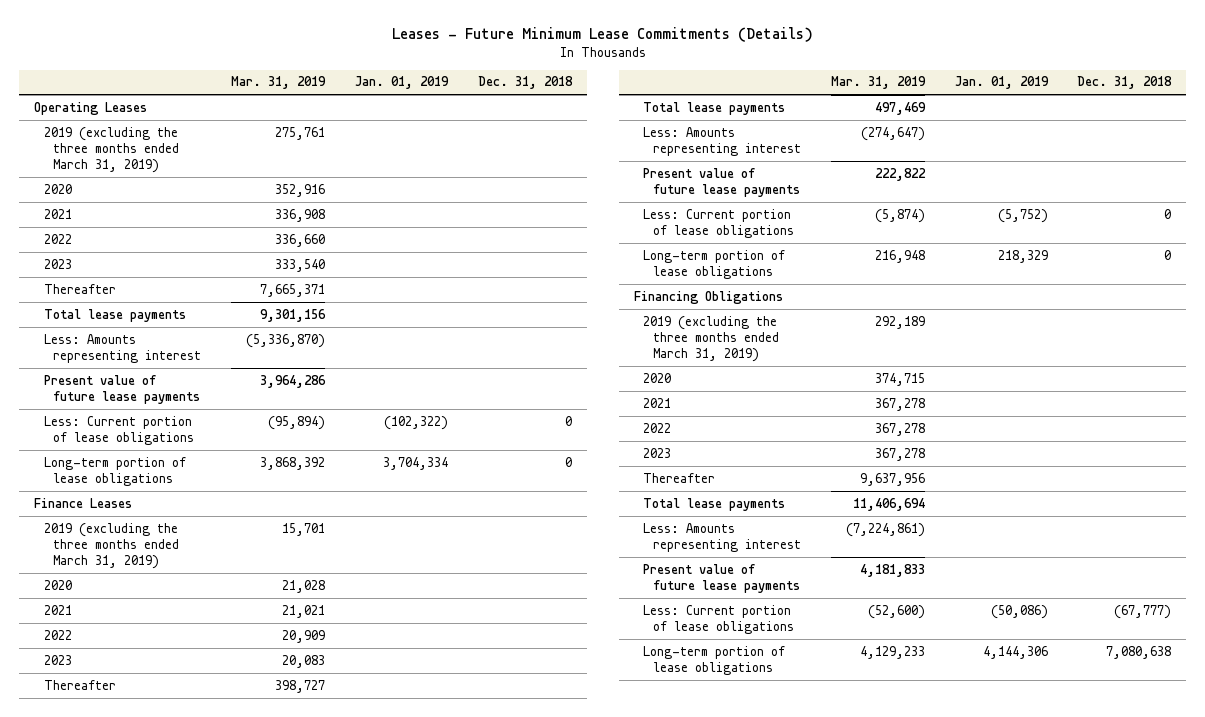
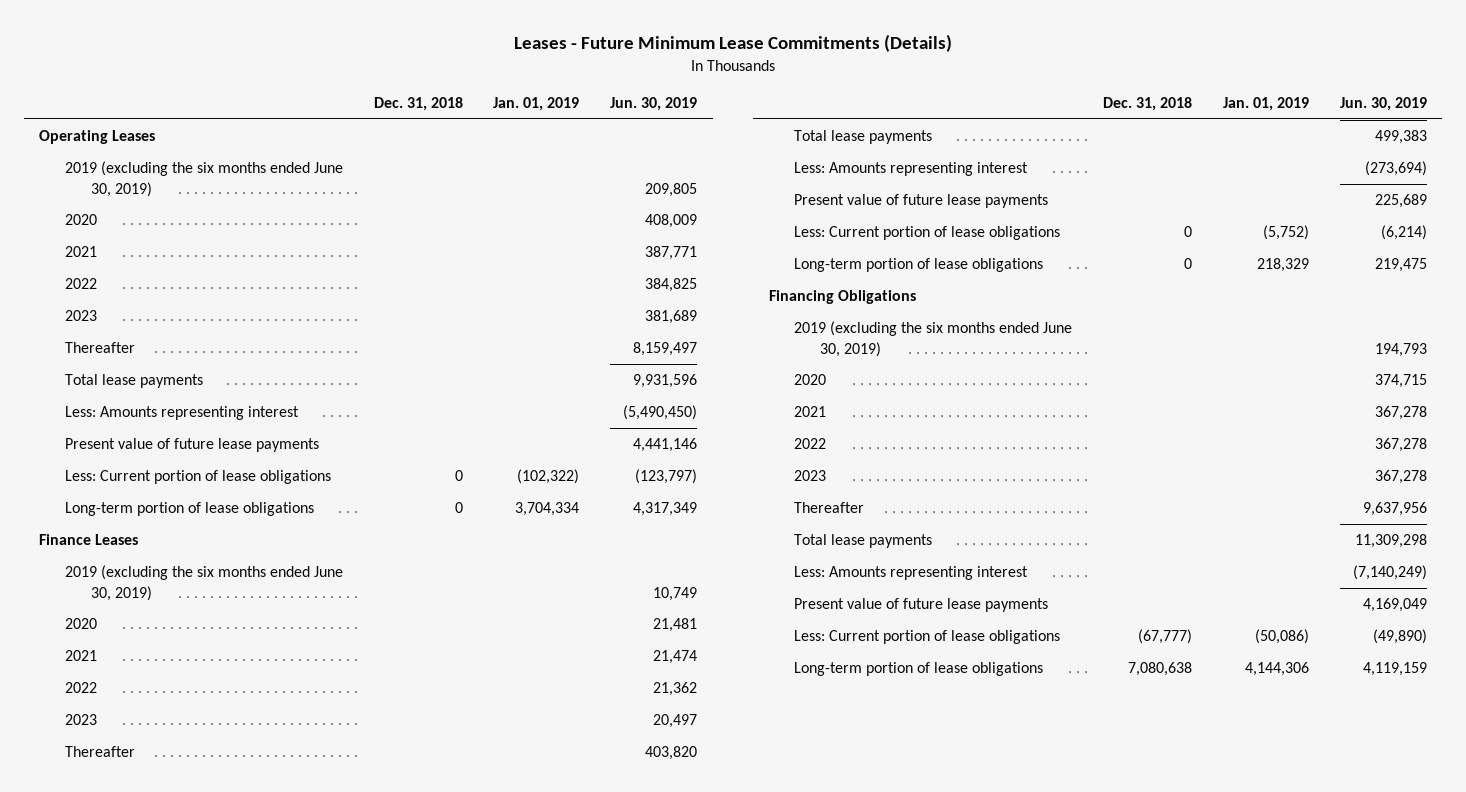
- | Mar. 31, 2019 | Jan. 01, 2019 | Dec. 31, 2018
+ | Dec. 31, 2018 | Jan. 01, 2019 | Jun. 30, 2019
- 2019 (excluding the three months ended March 31, 2019) | 275,761 | |
+ 2019 (excluding the six months ended June 30, 2019) | | | 209,805
- 2019 (excluding the three months ended March 31, 2019) | 15,701 | |
+ 2019 (excluding the six months ended June 30, 2019) | | | 10,749
- 2019 (excluding the three months ended March 31, 2019) | 292,189 | |
+ 2019 (excluding the six months ended June 30, 2019) | | | 194,793

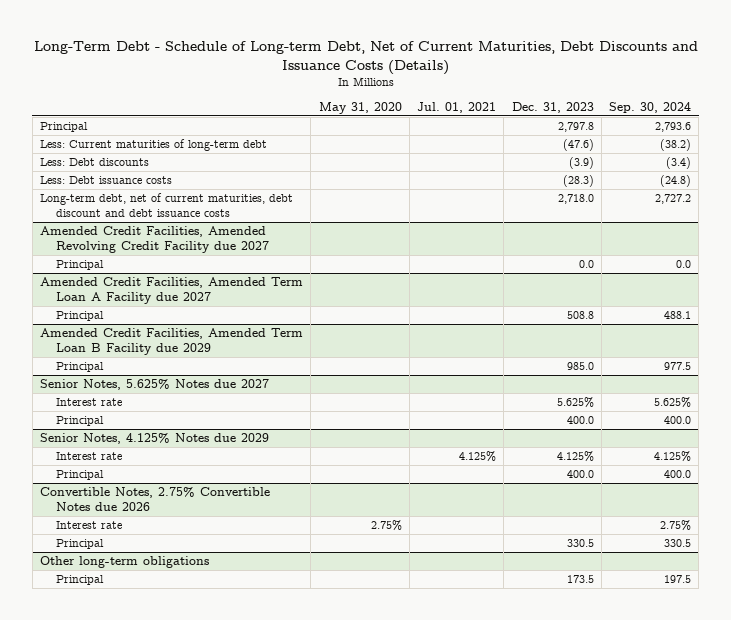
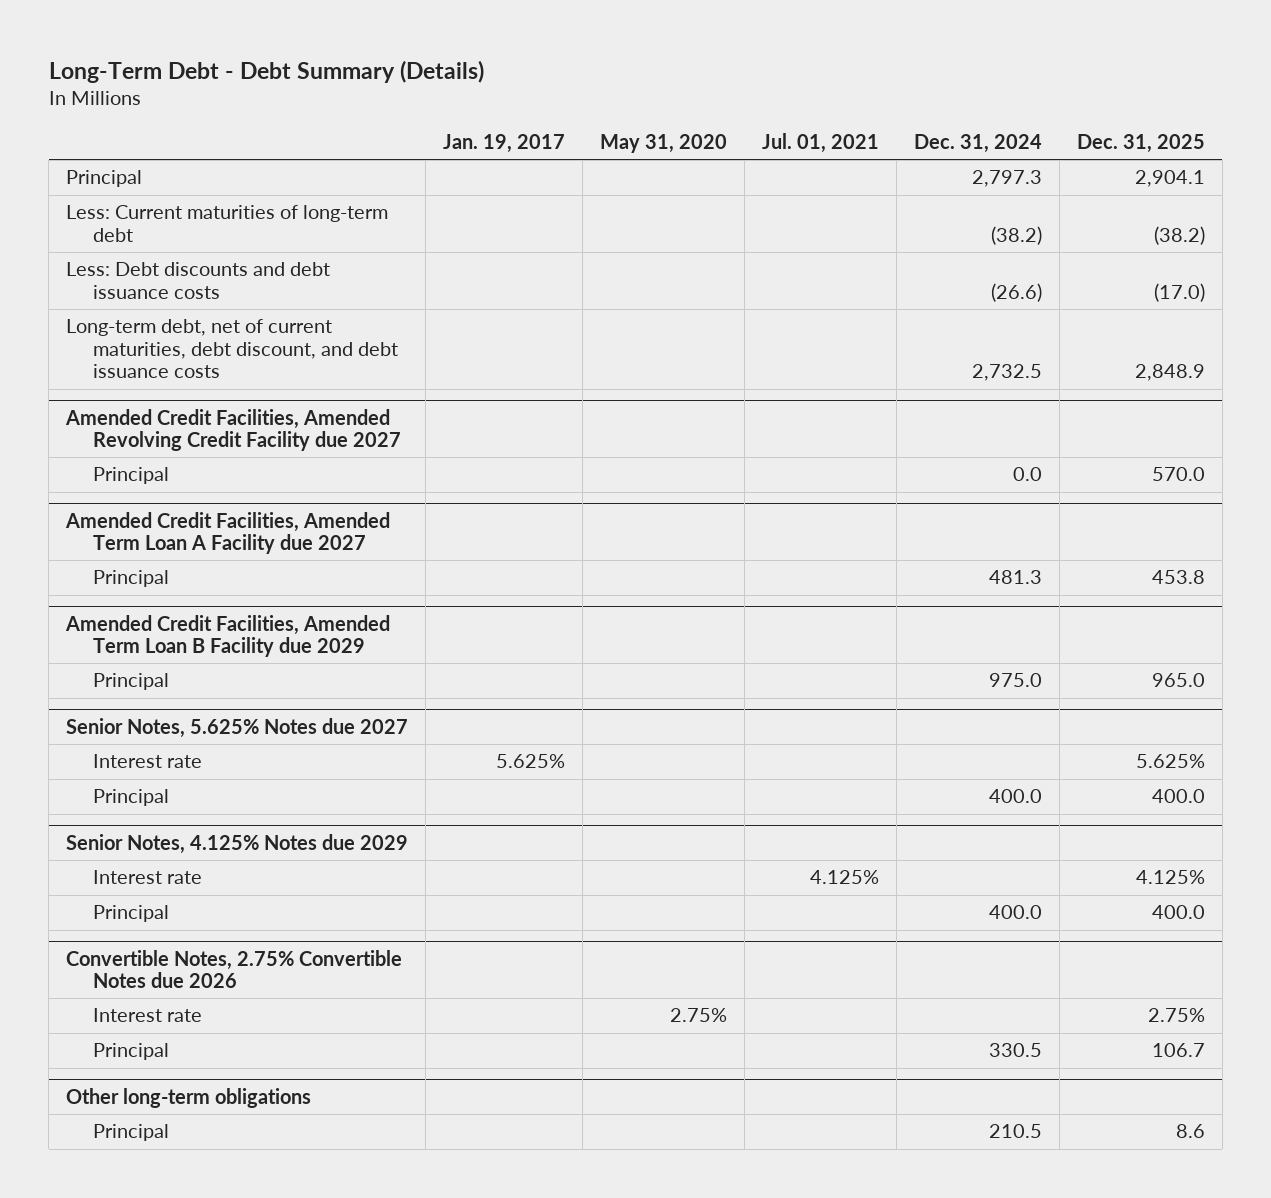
- Long-Term Debt - Schedule of Long-term Debt, Net of Current Maturities, Debt Discounts and Issuance Costs (Details)
+ Long-Term Debt - Debt Summary (Details)
- | May 31, 2020 | Jul. 01, 2021 | Dec. 31, 2023 | Sep. 30, 2024
+ | Jan. 19, 2017 | May 31, 2020 | Jul. 01, 2021 | Dec. 31, 2024 | Dec. 31, 2025
- Less: Debt discounts | | | (3.9) | (3.4)
- Less: Debt issuance costs | | | (28.3) | (24.8)
- Long-term debt, net of current maturities, debt discount and debt issuance costs | | | 2,718.0 | 2,727.2
+ Less: Debt discounts and debt issuance costs | | | | (26.6) | (17.0)
+ Long-term debt, net of current maturities, debt discount, and debt issuance costs | | | | 2,732.5 | 2,848.9

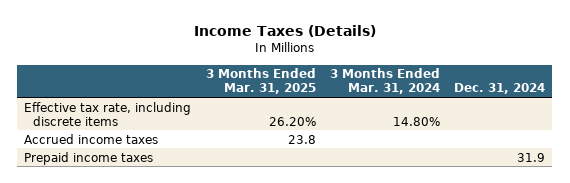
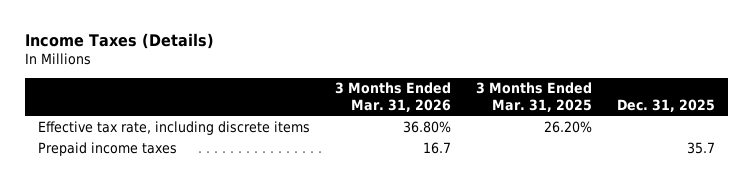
- | 3 Months Ended Mar. 31, 2025 | 3 Months Ended Mar. 31, 2024 | Dec. 31, 2024
+ | 3 Months Ended Mar. 31, 2026 | 3 Months Ended Mar. 31, 2025 | Dec. 31, 2025
- Accrued income taxes | 23.8 | |

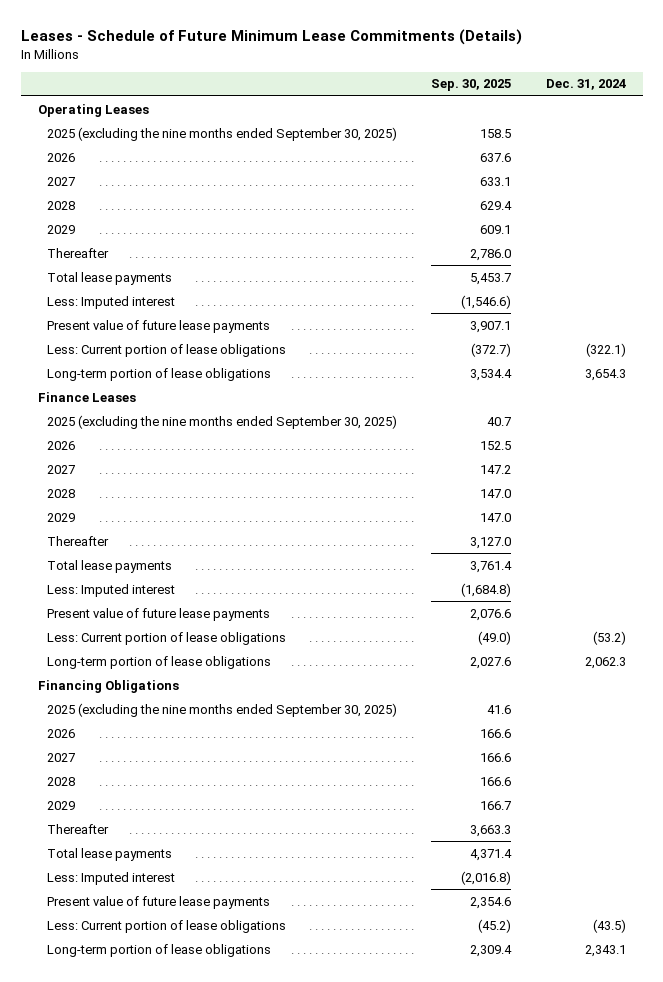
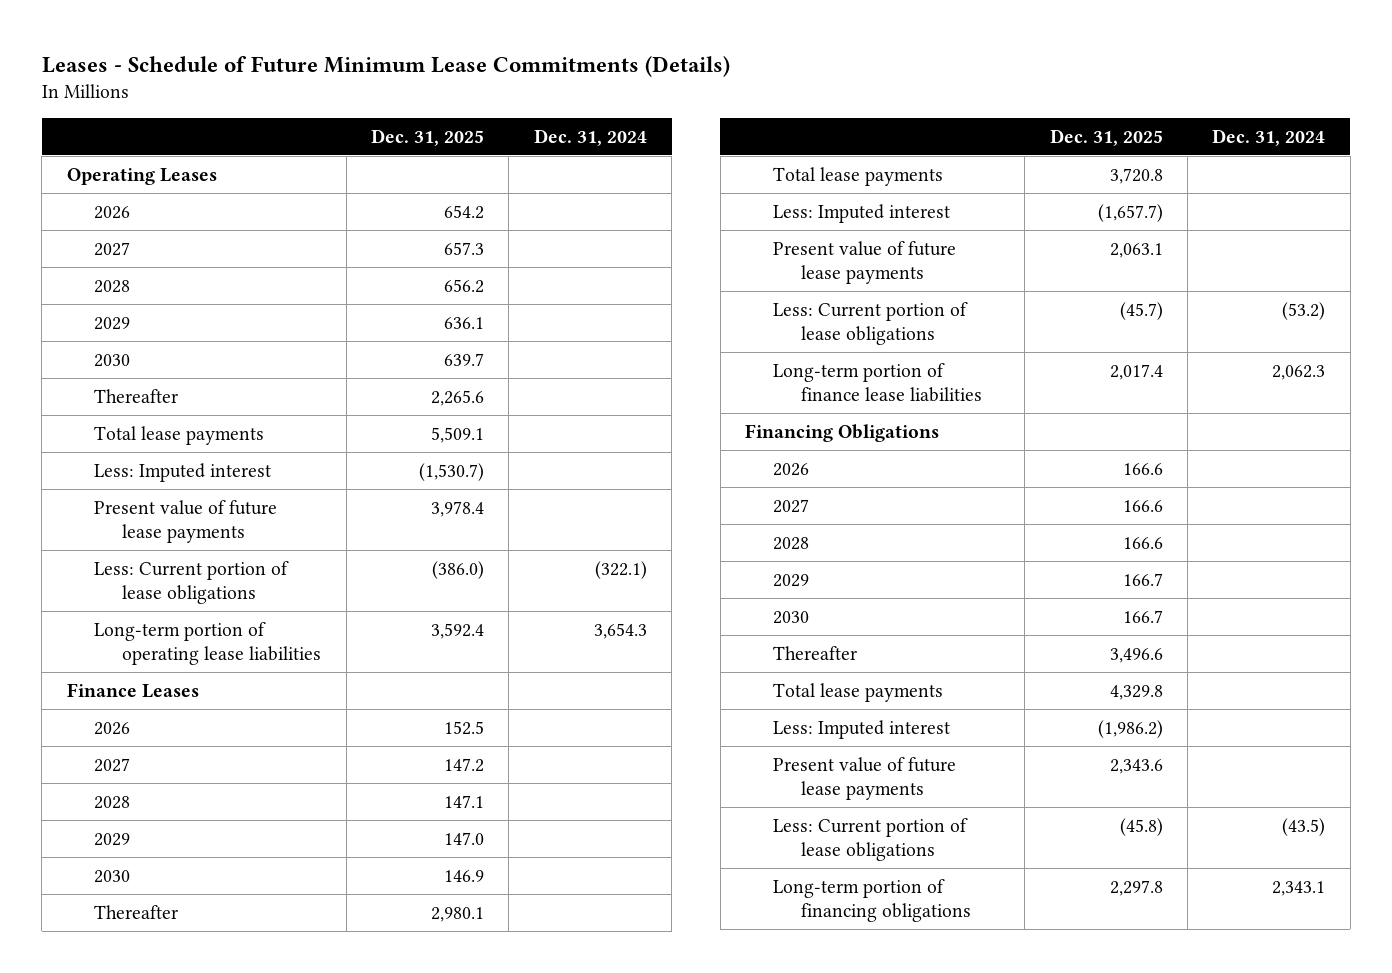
- | Sep. 30, 2025 | Dec. 31, 2024
+ | Dec. 31, 2025 | Dec. 31, 2024
- 2025 (excluding the nine months ended September 30, 2025) | 158.5 |
+ 2030 | 639.7 |
- Long-term portion of lease obligations | 3,534.4 | 3,654.3
+ Long-term portion of operating lease liabilities | 3,592.4 | 3,654.3
- 2025 (excluding the nine months ended September 30, 2025) | 40.7 |
+ 2030 | 146.9 |
- Long-term portion of lease obligations | 2,027.6 | 2,062.3
+ Long-term portion of finance lease liabilities | 2,017.4 | 2,062.3
- 2025 (excluding the nine months ended September 30, 2025) | 41.6 |
+ 2030 | 166.7 |
- Long-term portion of lease obligations | 2,309.4 | 2,343.1
+ Long-term portion of financing obligations | 2,297.8 | 2,343.1

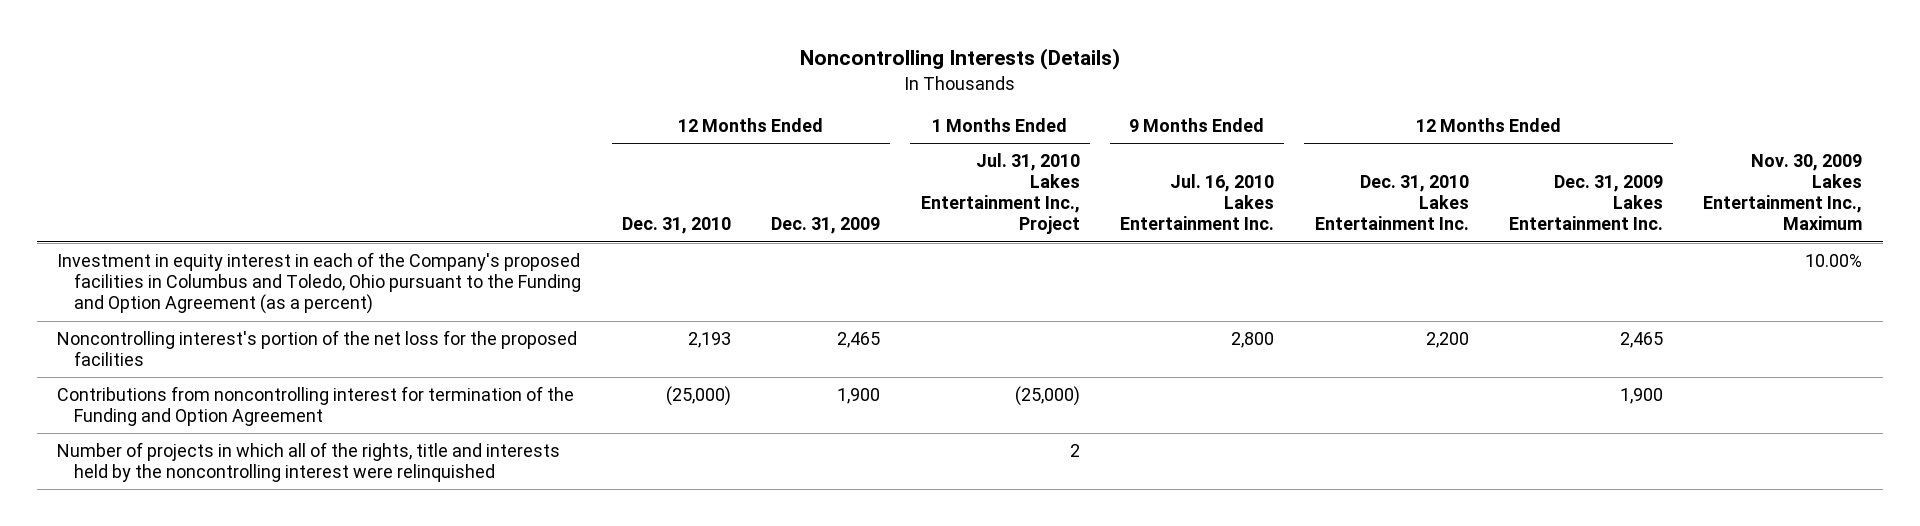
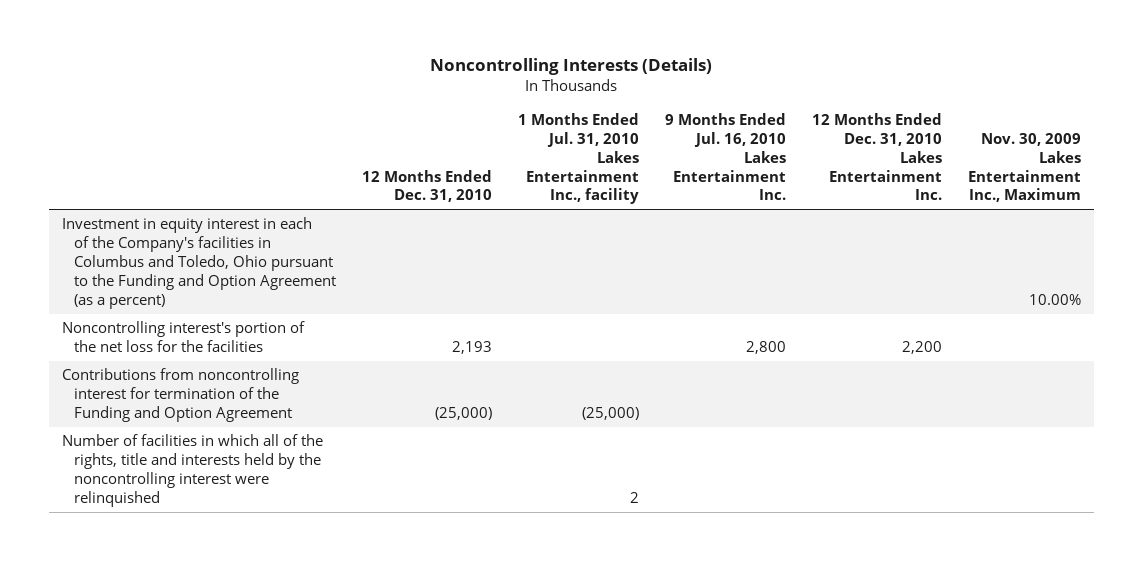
- | 12 Months Ended Dec. 31, 2010 | 12 Months Ended Dec. 31, 2009 | 1 Months Ended Jul. 31, 2010 Lakes Entertainment Inc., Project | 9 Months Ended Jul. 16, 2010 Lakes Entertainment Inc. | 12 Months Ended Dec. 31, 2010 Lakes Entertainment Inc. | 12 Months Ended Dec. 31, 2009 Lakes Entertainment Inc. | Nov. 30, 2009 Lakes Entertainment Inc., Maximum
+ | 12 Months Ended Dec. 31, 2010 | 1 Months Ended Jul. 31, 2010 Lakes Entertainment Inc., facility | 9 Months Ended Jul. 16, 2010 Lakes Entertainment Inc. | 12 Months Ended Dec. 31, 2010 Lakes Entertainment Inc. | Nov. 30, 2009 Lakes Entertainment Inc., Maximum
- Investment in equity interest in each of the Company's proposed facilities in Columbus and Toledo, Ohio pursuant to the Funding and Option Agreement (as a percent) | | | | | | | 10.00%
- Noncontrolling interest's portion of the net loss for the proposed facilities | 2,193 | 2,465 | | 2,800 | 2,200 | 2,465 |
+ Investment in equity interest in each of the Company's facilities in Columbus and Toledo, Ohio pursuant to the Funding and Option Agreement (as a percent) | | | | | 10.00%
+ Noncontrolling interest's portion of the net loss for the facilities | 2,193 | | 2,800 | 2,200 |
- Number of projects in which all of the rights, title and interests held by the noncontrolling interest were relinquished | | | 2 | | | |
+ Number of facilities in which all of the rights, title and interests held by the noncontrolling interest were relinquished | | 2 | | |

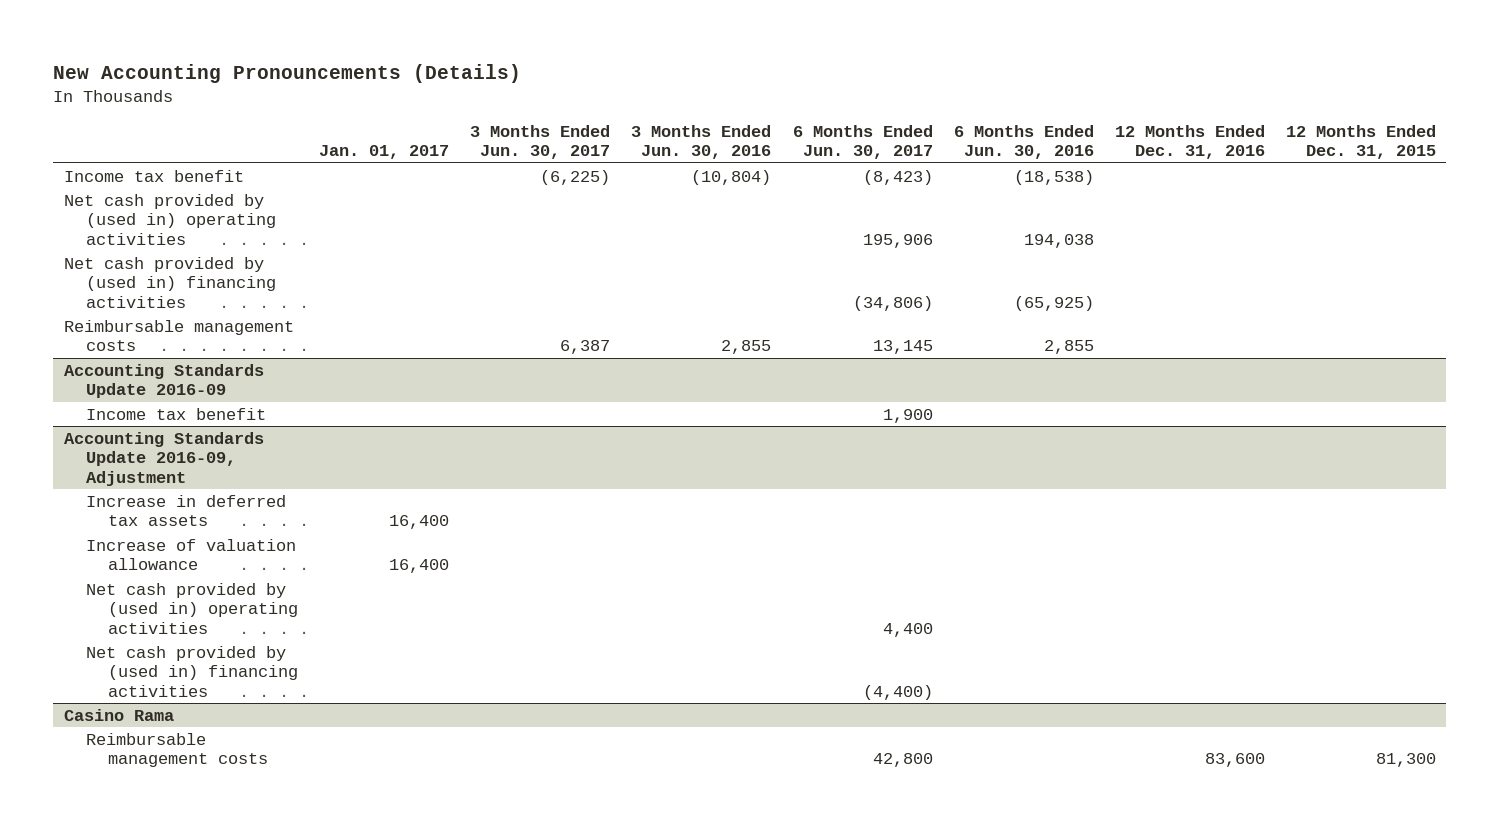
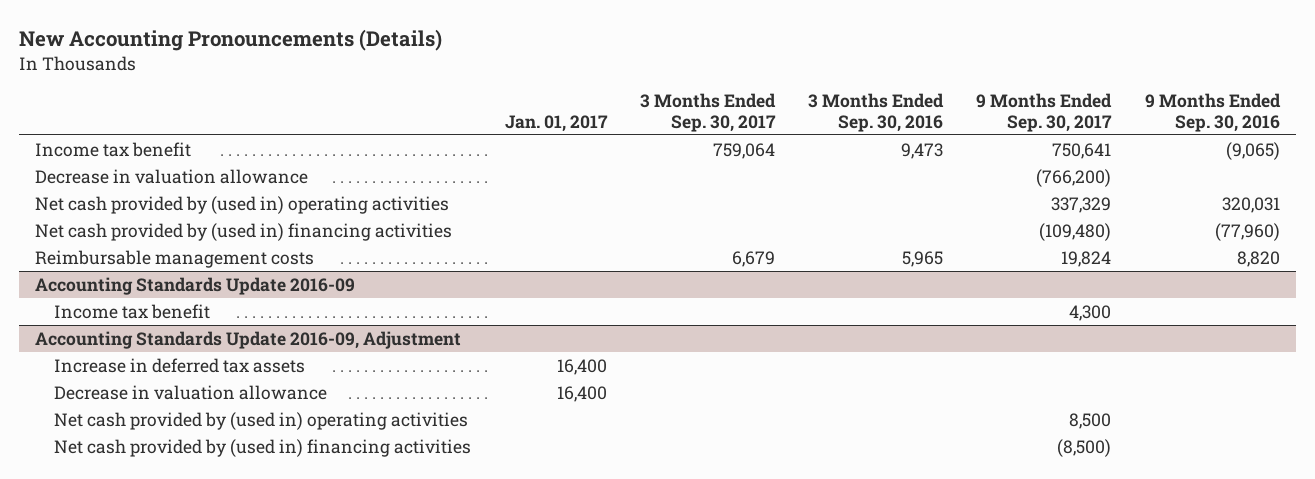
- | Jan. 01, 2017 | 3 Months Ended Jun. 30, 2017 | 3 Months Ended Jun. 30, 2016 | 6 Months Ended Jun. 30, 2017 | 6 Months Ended Jun. 30, 2016 | 12 Months Ended Dec. 31, 2016 | 12 Months Ended Dec. 31, 2015
+ | Jan. 01, 2017 | 3 Months Ended Sep. 30, 2017 | 3 Months Ended Sep. 30, 2016 | 9 Months Ended Sep. 30, 2017 | 9 Months Ended Sep. 30, 2016
+ Decrease in valuation allowance | | | | (766,200) |
@ Accounting Standards Update 2016-09, Adjustment
- Increase of valuation allowance | 16,400 | | | | | |
+ Decrease in valuation allowance | 16,400 | | | |
- Casino Rama
- Reimbursable management costs | | | | 42,800 | | 83,600 | 81,300

